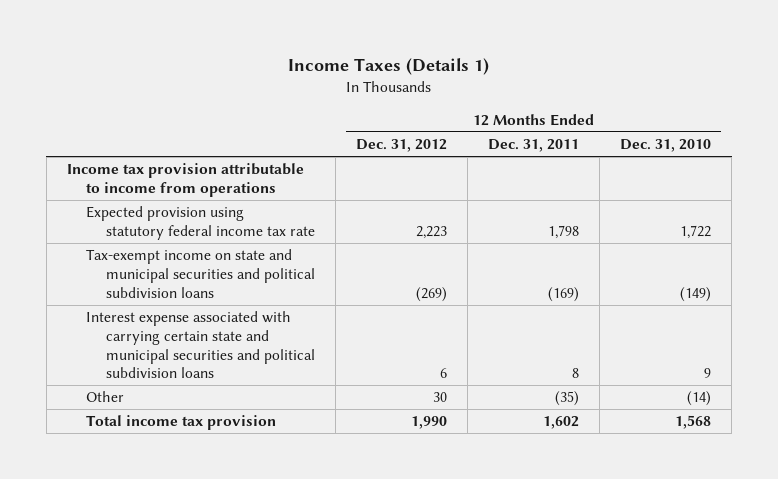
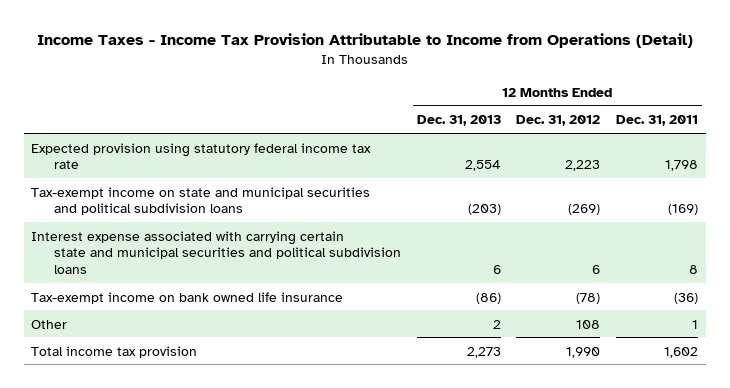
- Income Taxes (Details 1)
+ Income Taxes - Income Tax Provision Attributable to Income from Operations (Detail)
- | 12 Months Ended Dec. 31, 2012 | 12 Months Ended Dec. 31, 2011 | 12 Months Ended Dec. 31, 2010
+ | 12 Months Ended Dec. 31, 2013 | 12 Months Ended Dec. 31, 2012 | 12 Months Ended Dec. 31, 2011
- Income tax provision attributable to income from operations
- Other | 30 | (35) | (14)
+ Tax-exempt income on bank owned life insurance | (86) | (78) | (36)
+ Other | 2 | 108 | 1

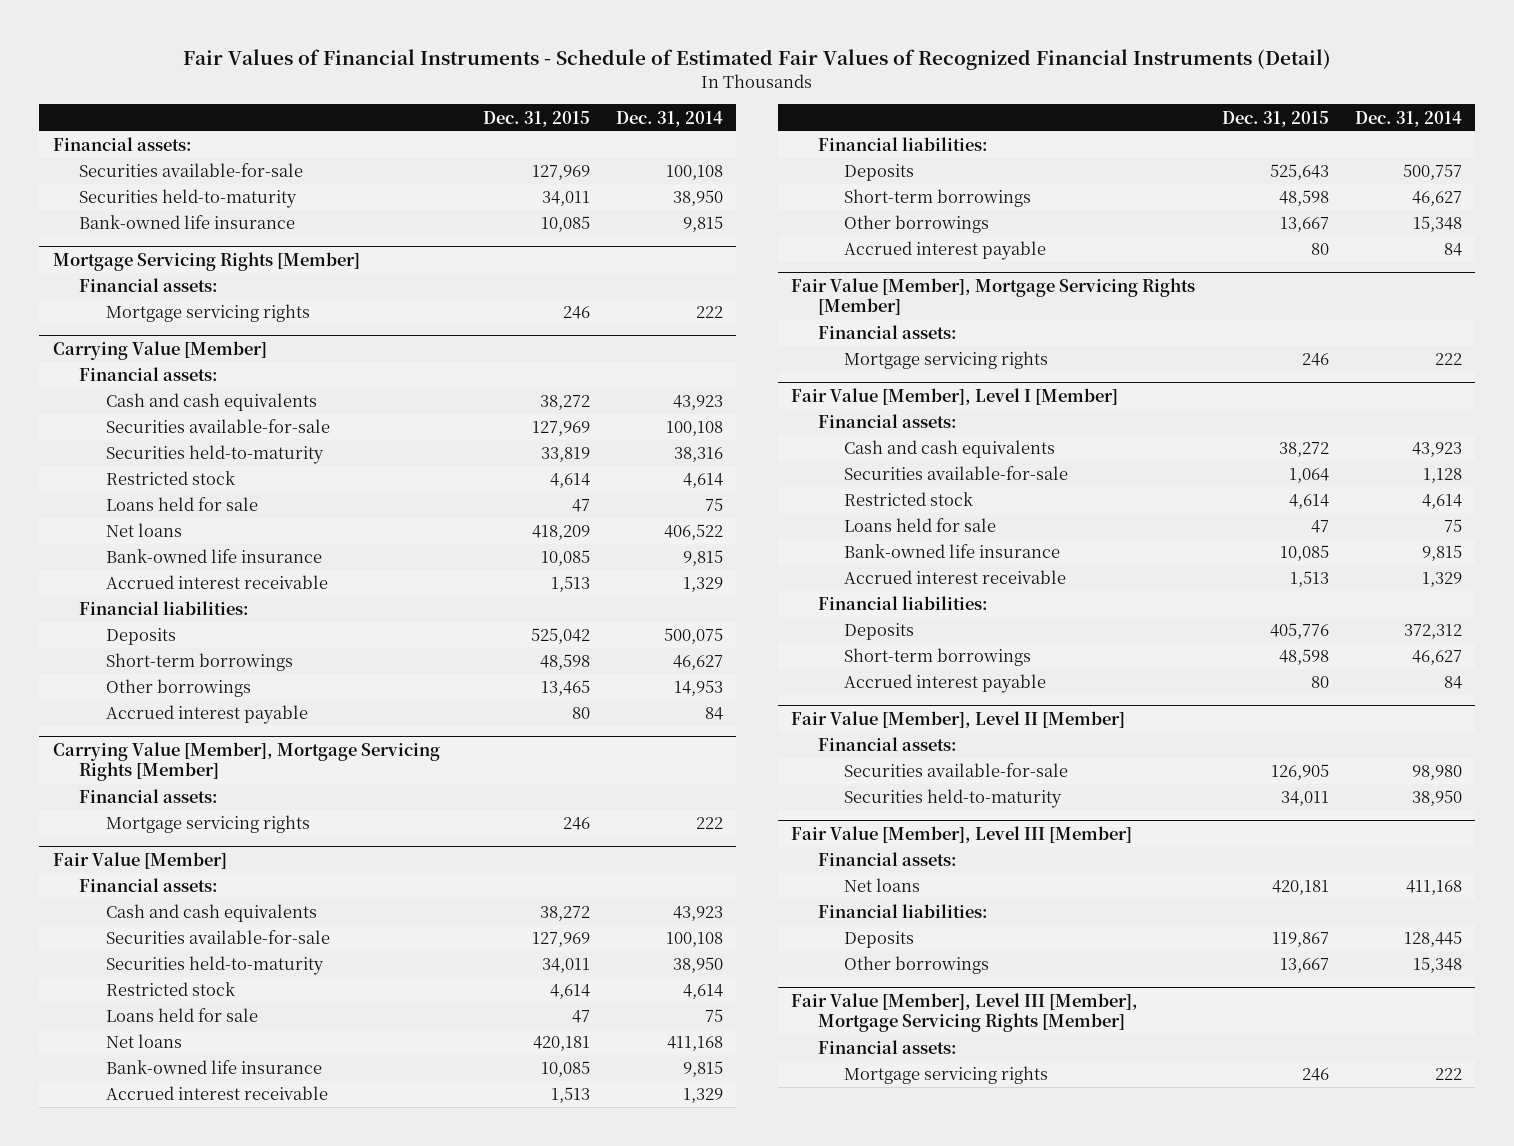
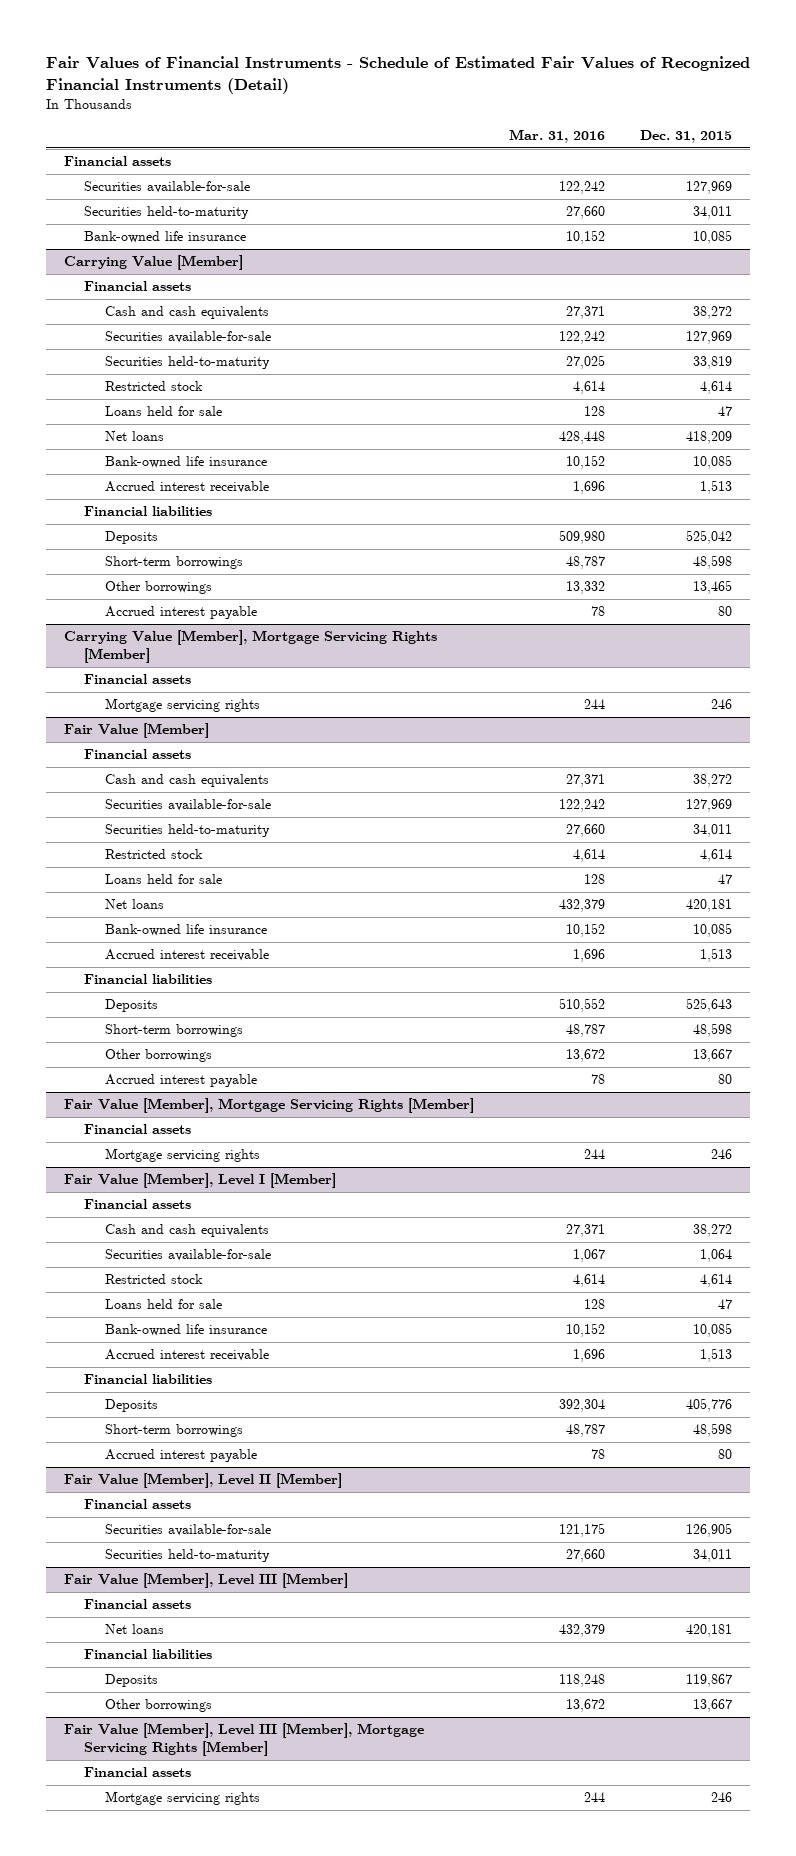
- | Dec. 31, 2015 | Dec. 31, 2014
+ | Mar. 31, 2016 | Dec. 31, 2015
- Financial assets:
+ Financial assets
- Mortgage Servicing Rights [Member]
- Financial assets:
- Mortgage servicing rights | 246 | 222
@ Carrying Value [Member]
- Financial assets:
+ Financial assets
- Financial liabilities:
+ Financial liabilities
@ Carrying Value [Member], Mortgage Servicing Rights [Member]
- Financial assets:
+ Financial assets
@ Fair Value [Member]
- Financial assets:
+ Financial assets
- Financial liabilities:
+ Financial liabilities
@ Fair Value [Member], Mortgage Servicing Rights [Member]
- Financial assets:
+ Financial assets
@ Fair Value [Member], Level I [Member]
- Financial assets:
+ Financial assets
- Financial liabilities:
+ Financial liabilities
@ Fair Value [Member], Level II [Member]
- Financial assets:
+ Financial assets
@ Fair Value [Member], Level III [Member]
- Financial assets:
+ Financial assets
- Financial liabilities:
+ Financial liabilities
@ Fair Value [Member], Level III [Member], Mortgage Servicing Rights [Member]
- Financial assets:
+ Financial assets

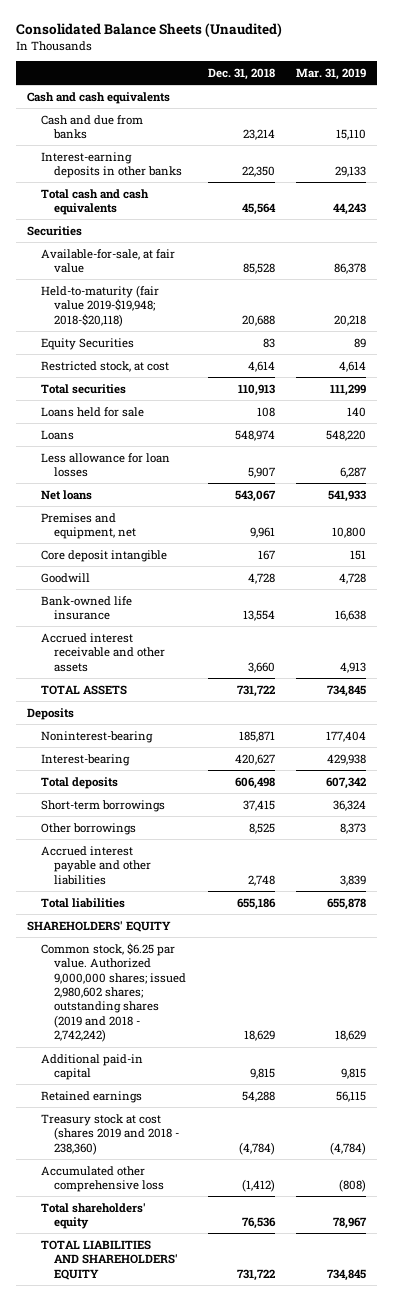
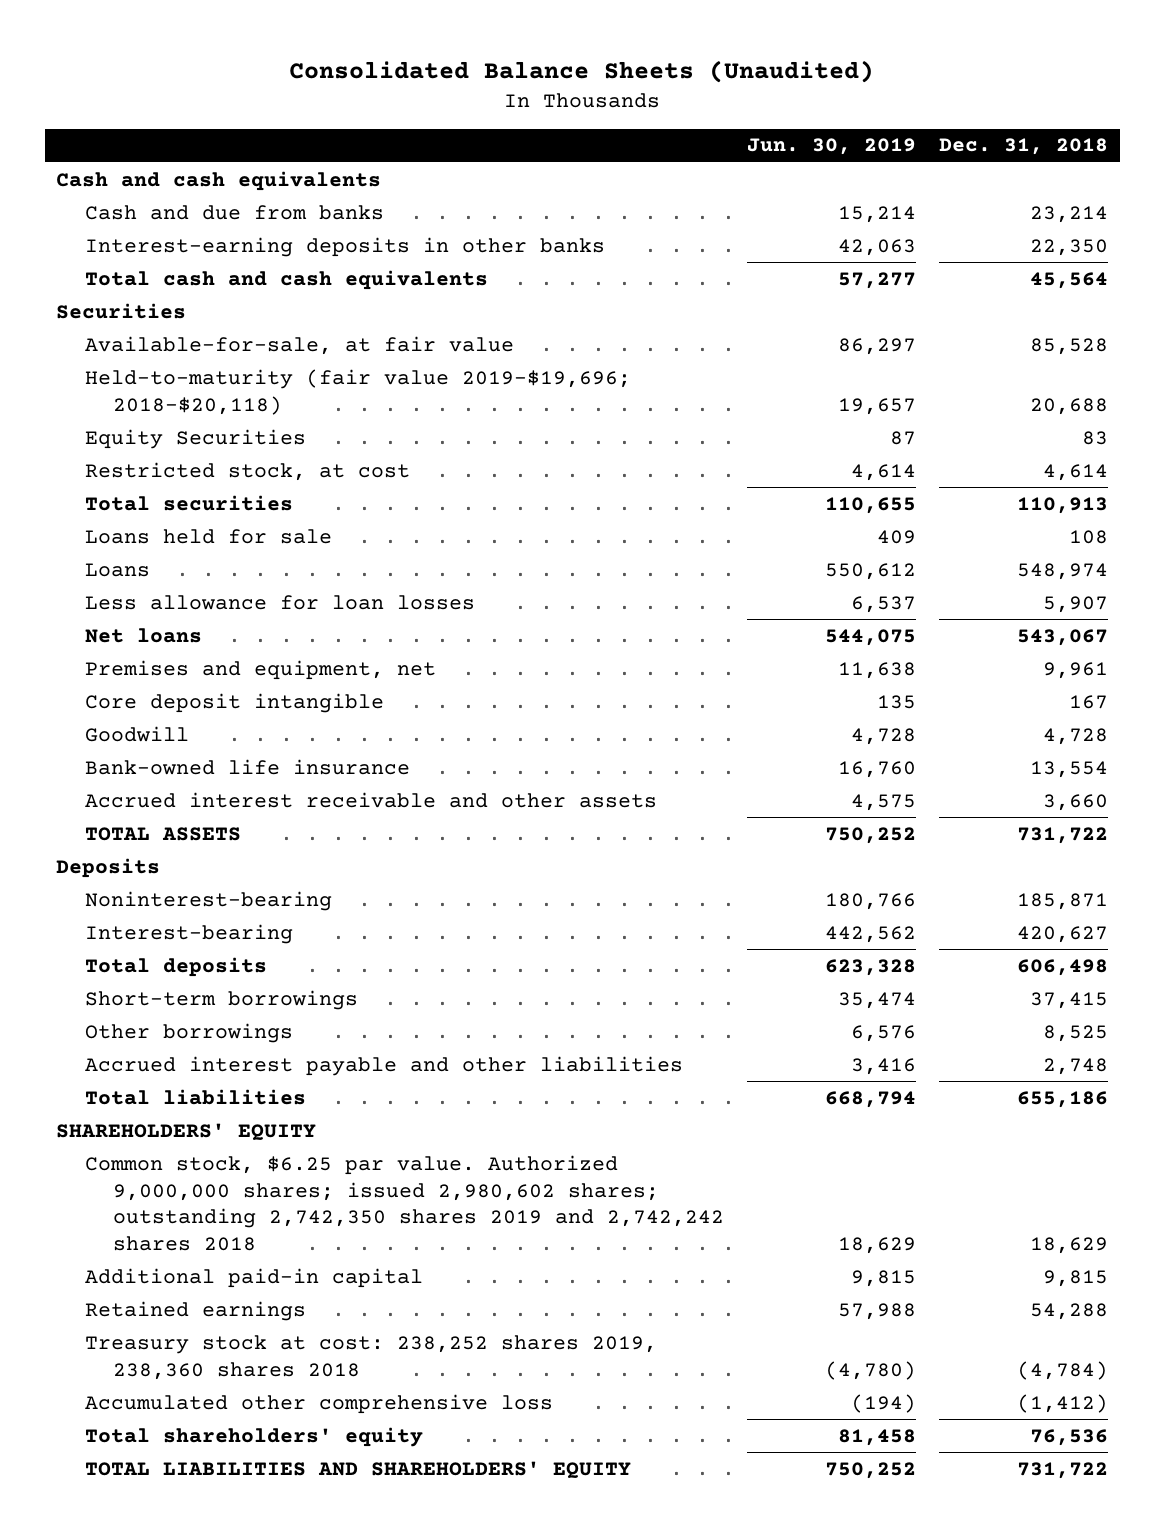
- | Dec. 31, 2018 | Mar. 31, 2019
+ | Jun. 30, 2019 | Dec. 31, 2018
- Held-to-maturity (fair value 2019-$19,948; 2018-$20,118) | 20,688 | 20,218
+ Held-to-maturity (fair value 2019-$19,696; 2018-$20,118) | 19,657 | 20,688
- Common stock, $6.25 par value. Authorized 9,000,000 shares; issued 2,980,602 shares; outstanding shares (2019 and 2018 - 2,742,242) | 18,629 | 18,629
+ Common stock, $6.25 par value. Authorized 9,000,000 shares; issued 2,980,602 shares; outstanding 2,742,350 shares 2019 and 2,742,242 shares 2018 | 18,629 | 18,629
- Treasury stock at cost (shares 2019 and 2018 - 238,360) | (4,784) | (4,784)
+ Treasury stock at cost: 238,252 shares 2019, 238,360 shares 2018 | (4,780) | (4,784)

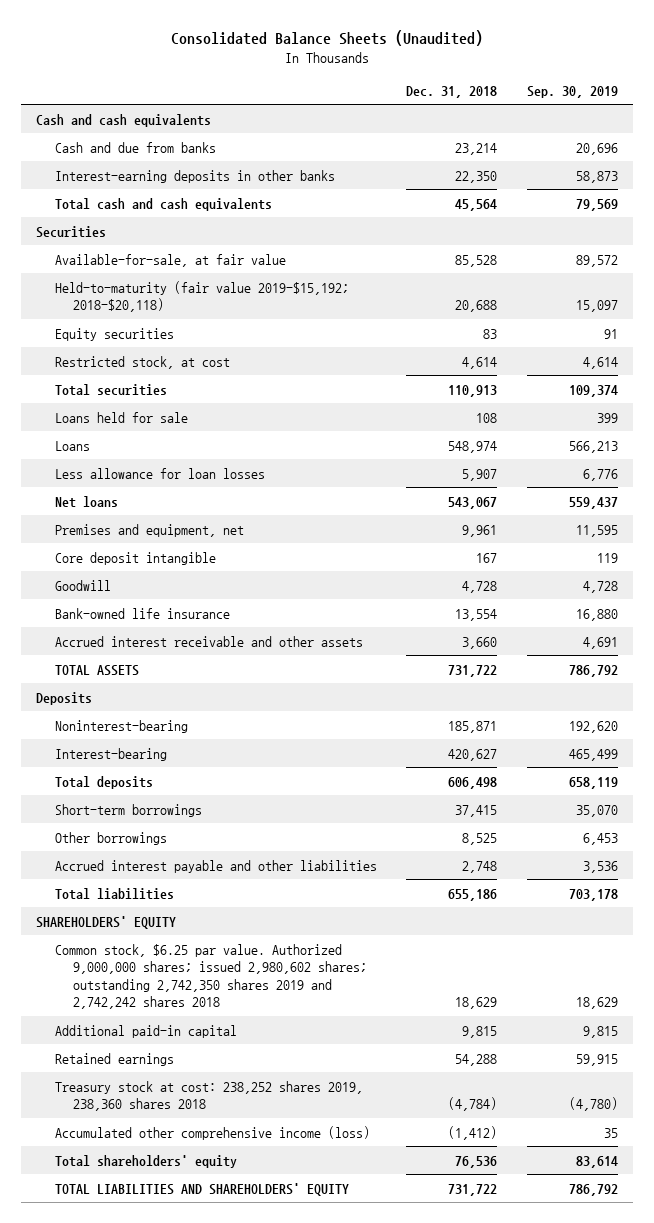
- | Jun. 30, 2019 | Dec. 31, 2018
+ | Dec. 31, 2018 | Sep. 30, 2019
- Held-to-maturity (fair value 2019-$19,696; 2018-$20,118) | 19,657 | 20,688
- Equity Securities | 87 | 83
+ Held-to-maturity (fair value 2019-$15,192; 2018-$20,118) | 20,688 | 15,097
+ Equity securities | 83 | 91
- Accumulated other comprehensive loss | (194) | (1,412)
+ Accumulated other comprehensive income (loss) | (1,412) | 35

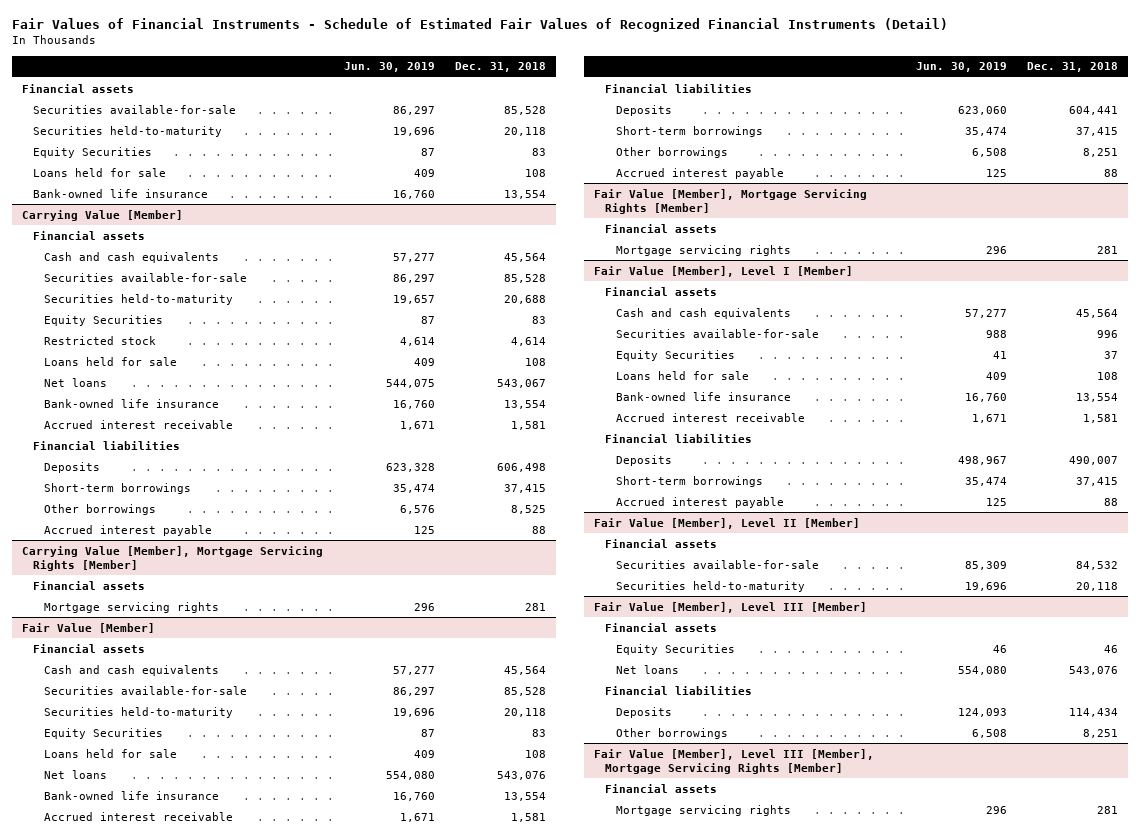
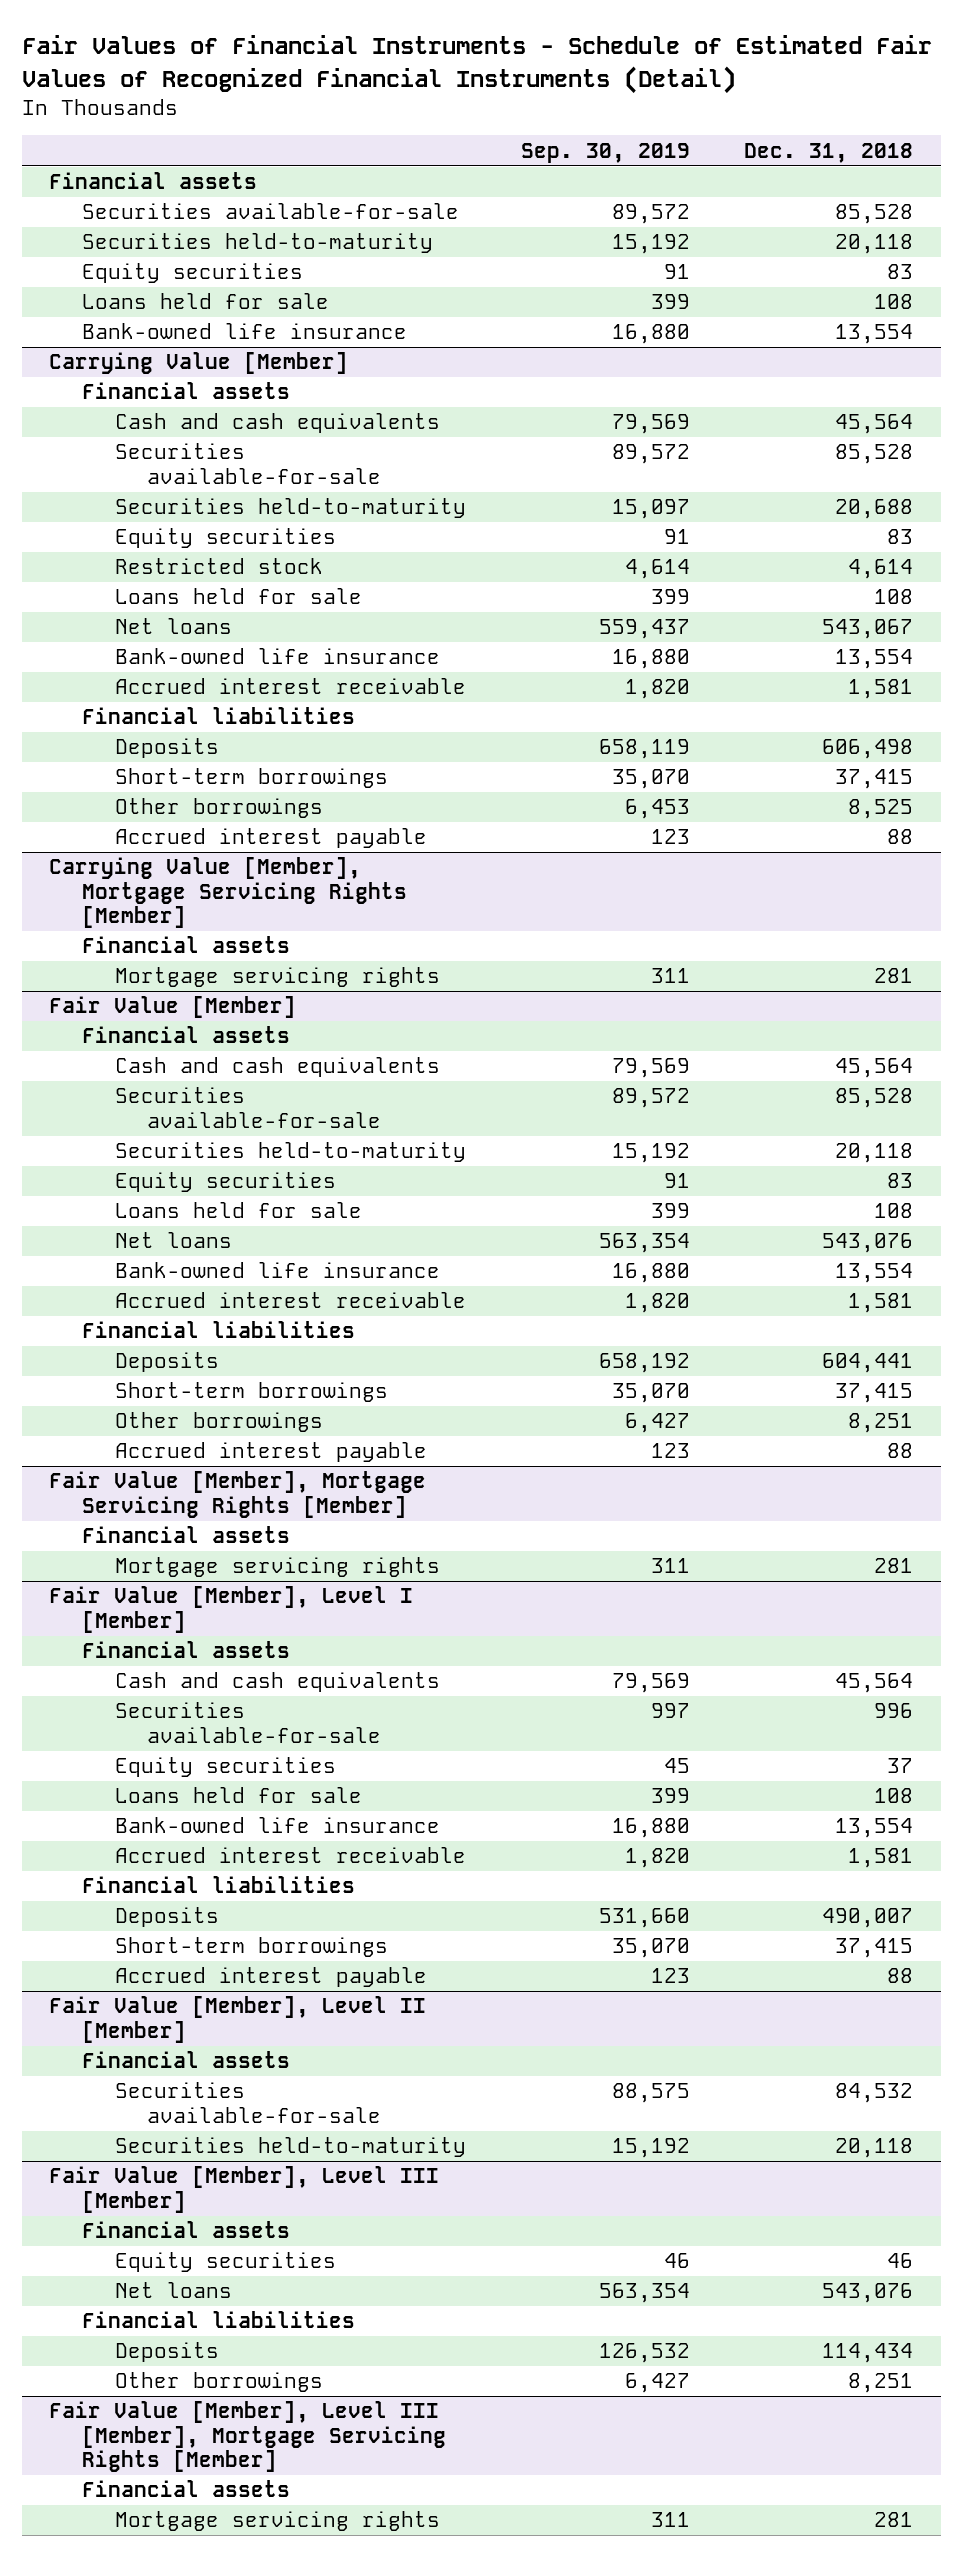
- | Jun. 30, 2019 | Dec. 31, 2018
+ | Sep. 30, 2019 | Dec. 31, 2018
- Equity Securities | 87 | 83
+ Equity securities | 91 | 83
@ Carrying Value [Member]
- Equity Securities | 87 | 83
+ Equity securities | 91 | 83
@ Fair Value [Member]
- Equity Securities | 87 | 83
+ Equity securities | 91 | 83
@ Fair Value [Member], Level I [Member]
- Equity Securities | 41 | 37
+ Equity securities | 45 | 37
@ Fair Value [Member], Level III [Member]
- Equity Securities | 46 | 46
+ Equity securities | 46 | 46

